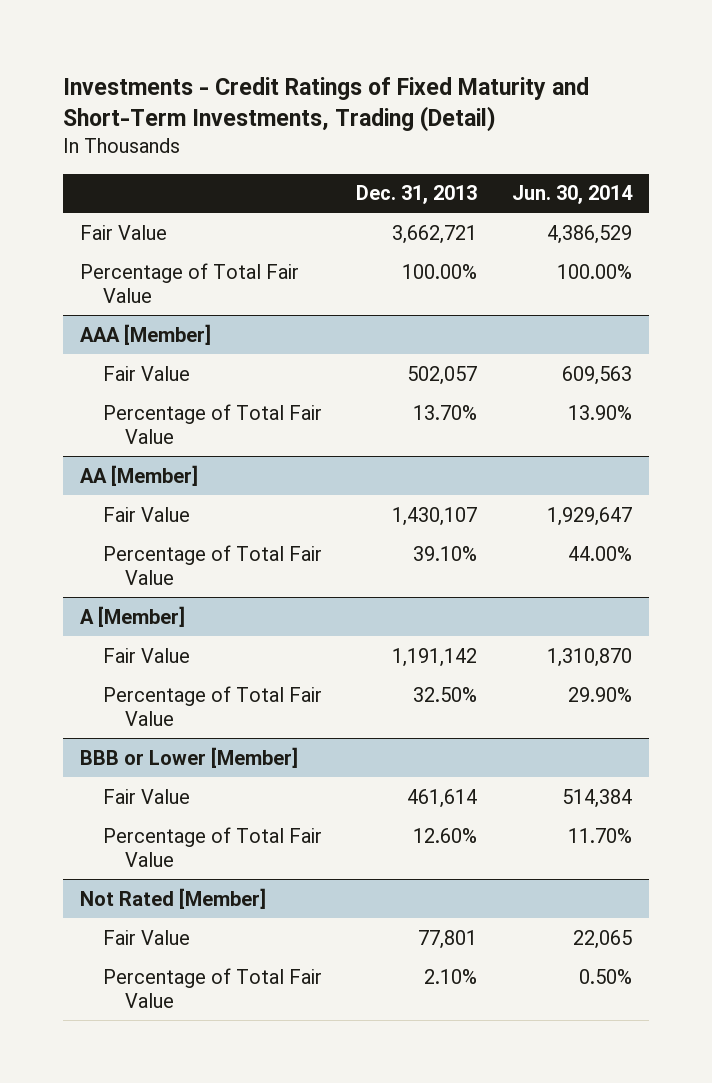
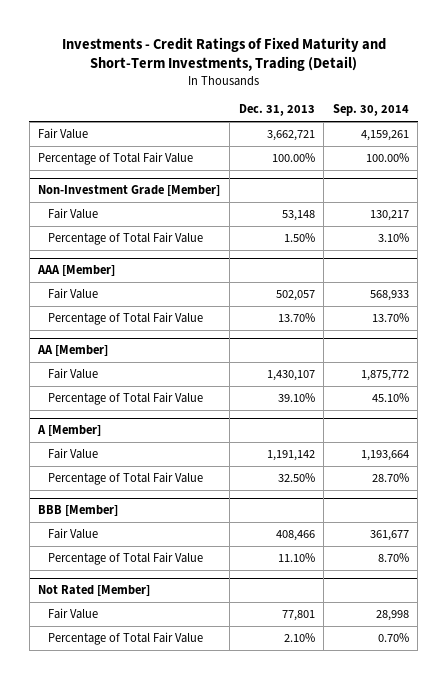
- | Dec. 31, 2013 | Jun. 30, 2014
+ | Dec. 31, 2013 | Sep. 30, 2014
+ Non-Investment Grade [Member]
+ Fair Value | 53,148 | 130,217
+ Percentage of Total Fair Value | 1.50% | 3.10%
- BBB or Lower [Member]
- Fair Value | 461,614 | 514,384
- Percentage of Total Fair Value | 12.60% | 11.70%
+ BBB [Member]
+ Fair Value | 408,466 | 361,677
+ Percentage of Total Fair Value | 11.10% | 8.70%

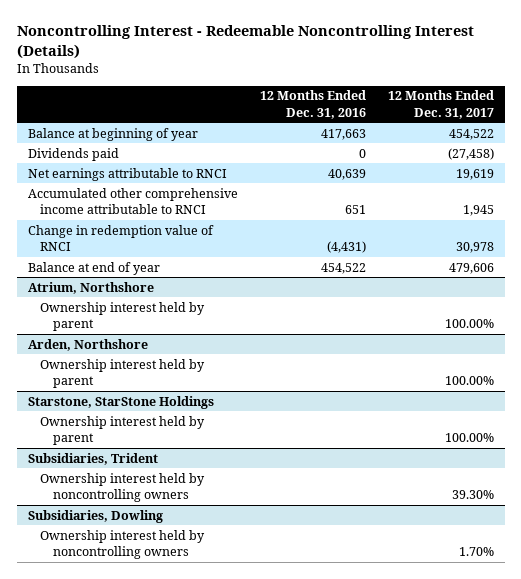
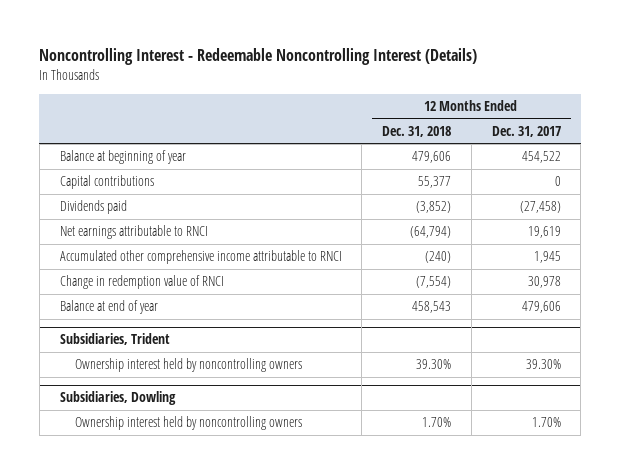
- | 12 Months Ended Dec. 31, 2016 | 12 Months Ended Dec. 31, 2017
+ | 12 Months Ended Dec. 31, 2018 | 12 Months Ended Dec. 31, 2017
+ Capital contributions | 55,377 | 0
- Atrium, Northshore
- Ownership interest held by parent | | 100.00%
- Arden, Northshore
- Ownership interest held by parent | | 100.00%
- Starstone, StarStone Holdings
- Ownership interest held by parent | | 100.00%

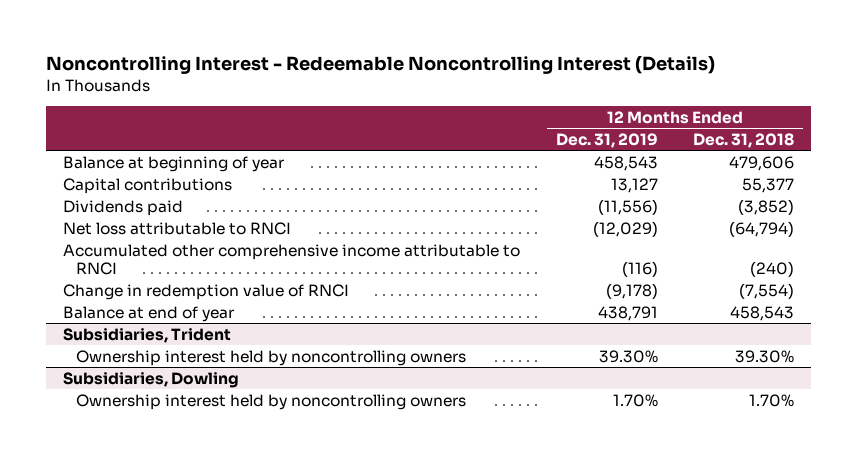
- | 12 Months Ended Dec. 31, 2018 | 12 Months Ended Dec. 31, 2017
+ | 12 Months Ended Dec. 31, 2019 | 12 Months Ended Dec. 31, 2018
- Net earnings attributable to RNCI | (64,794) | 19,619
+ Net loss attributable to RNCI | (12,029) | (64,794)

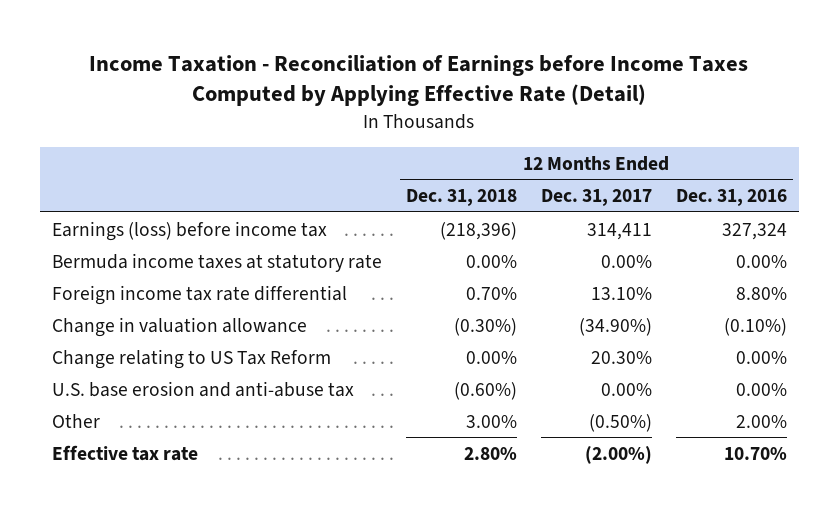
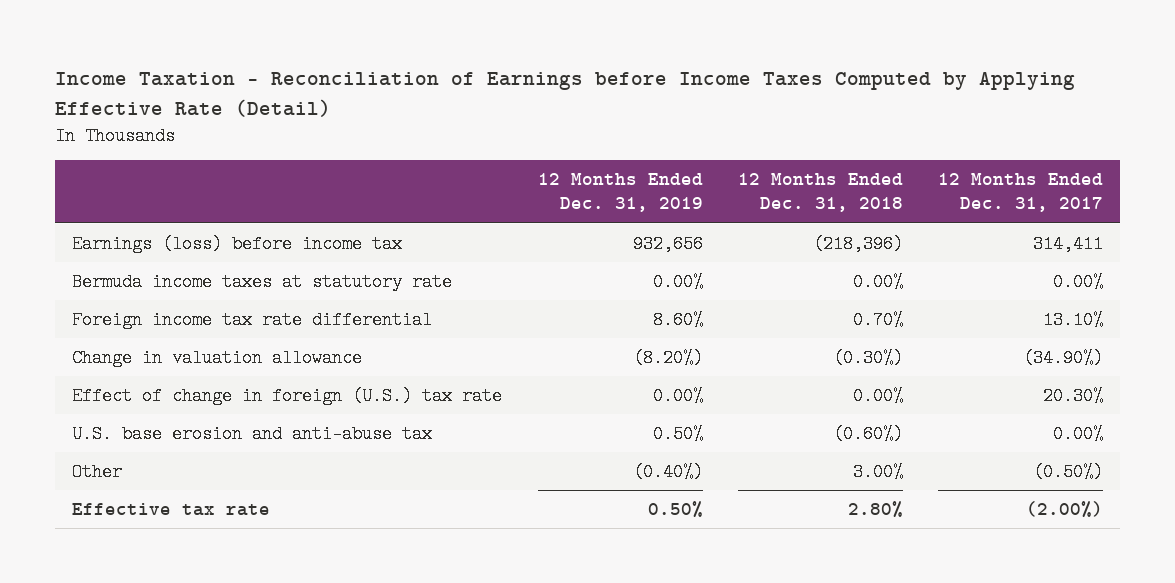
- | 12 Months Ended Dec. 31, 2018 | 12 Months Ended Dec. 31, 2017 | 12 Months Ended Dec. 31, 2016
+ | 12 Months Ended Dec. 31, 2019 | 12 Months Ended Dec. 31, 2018 | 12 Months Ended Dec. 31, 2017
- Change relating to US Tax Reform | 0.00% | 20.30% | 0.00%
+ Effect of change in foreign (U.S.) tax rate | 0.00% | 0.00% | 20.30%

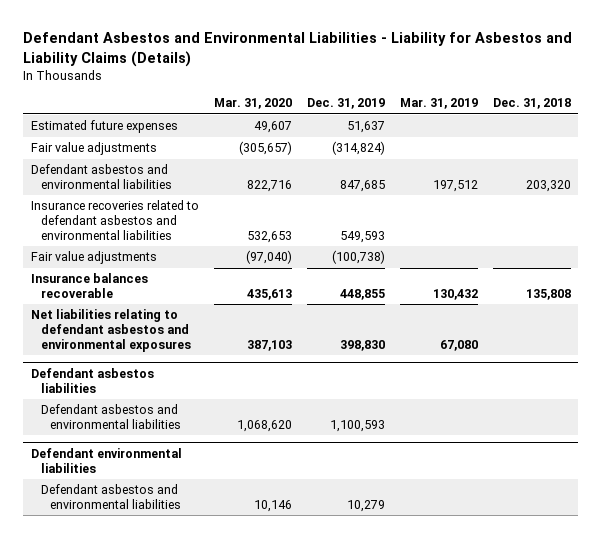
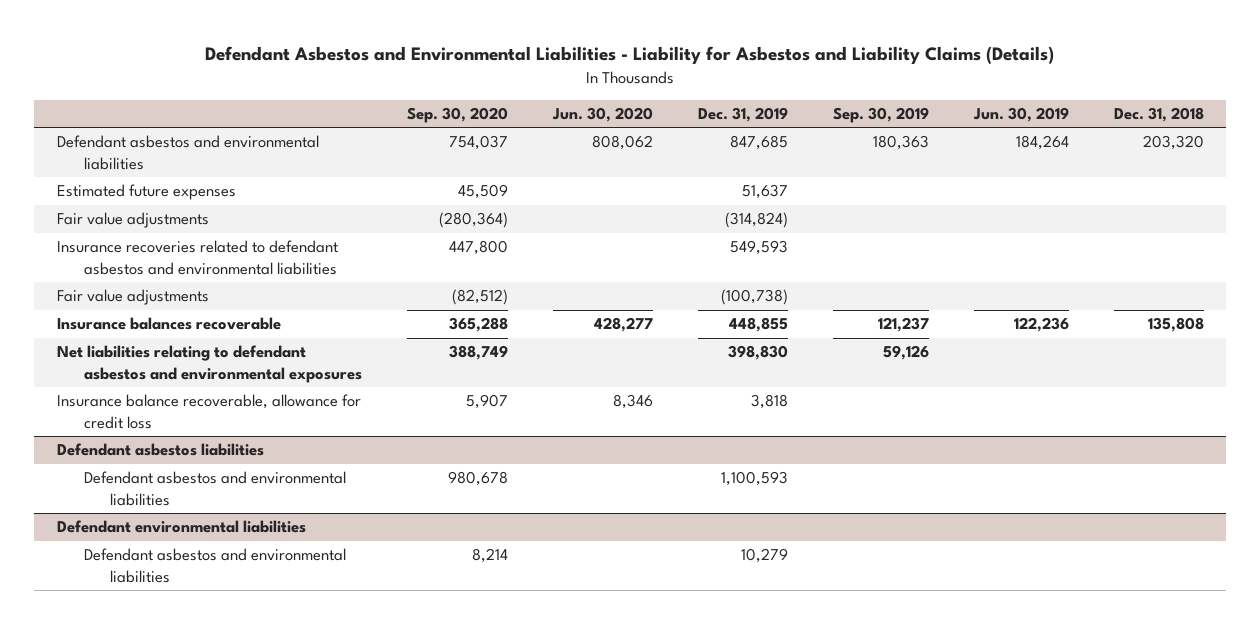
- | Mar. 31, 2020 | Dec. 31, 2019 | Mar. 31, 2019 | Dec. 31, 2018
+ | Sep. 30, 2020 | Jun. 30, 2020 | Dec. 31, 2019 | Sep. 30, 2019 | Jun. 30, 2019 | Dec. 31, 2018
moved up: Defendant asbestos and environmental liabilities | 754,037 | 808,062 | 847,685 | 180,363 | 184,264 | 203,320
+ Insurance balance recoverable, allowance for credit loss | 5,907 | 8,346 | 3,818 | | |

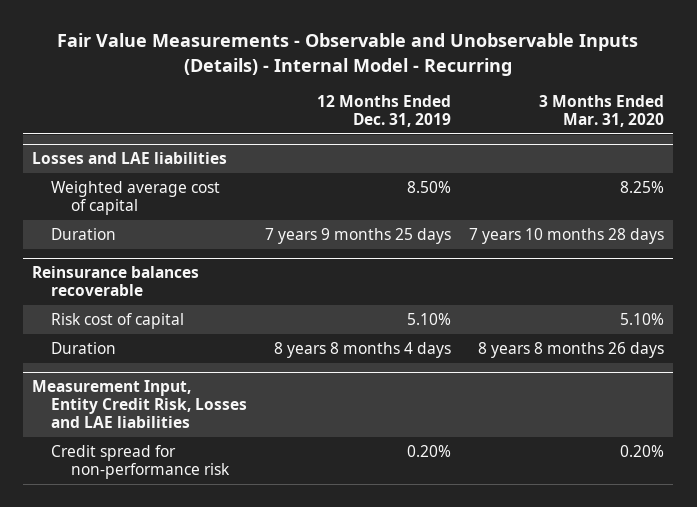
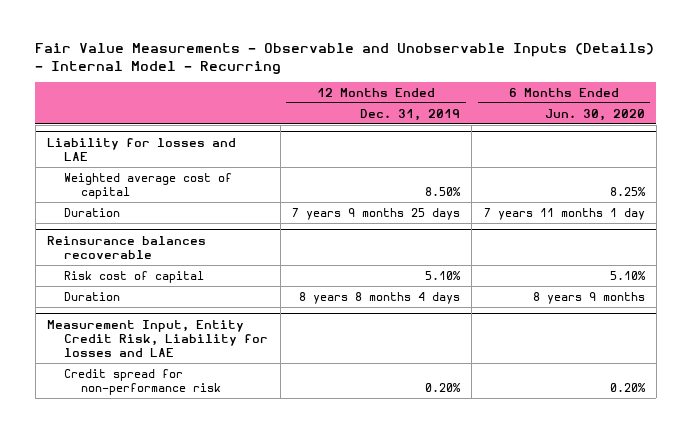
- | 12 Months Ended Dec. 31, 2019 | 3 Months Ended Mar. 31, 2020
+ | 12 Months Ended Dec. 31, 2019 | 6 Months Ended Jun. 30, 2020
- Losses and LAE liabilities
+ Liability for losses and LAE
- Measurement Input, Entity Credit Risk, Losses and LAE liabilities
+ Measurement Input, Entity Credit Risk, Liability for losses and LAE

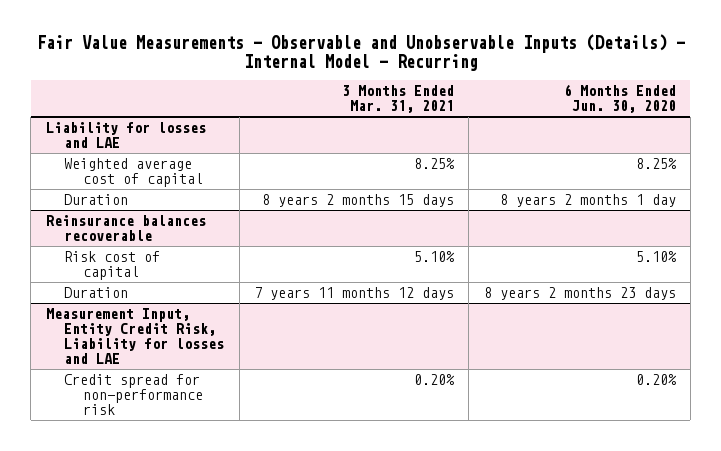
- | 12 Months Ended Dec. 31, 2019 | 6 Months Ended Jun. 30, 2020
+ | 3 Months Ended Mar. 31, 2021 | 6 Months Ended Jun. 30, 2020
@ Liability for losses and LAE
- Duration | 7 years 9 months 25 days | 7 years 11 months 1 day
+ Duration | 8 years 2 months 15 days | 8 years 2 months 1 day
@ Reinsurance balances recoverable
- Duration | 8 years 8 months 4 days | 8 years 9 months
+ Duration | 7 years 11 months 12 days | 8 years 2 months 23 days

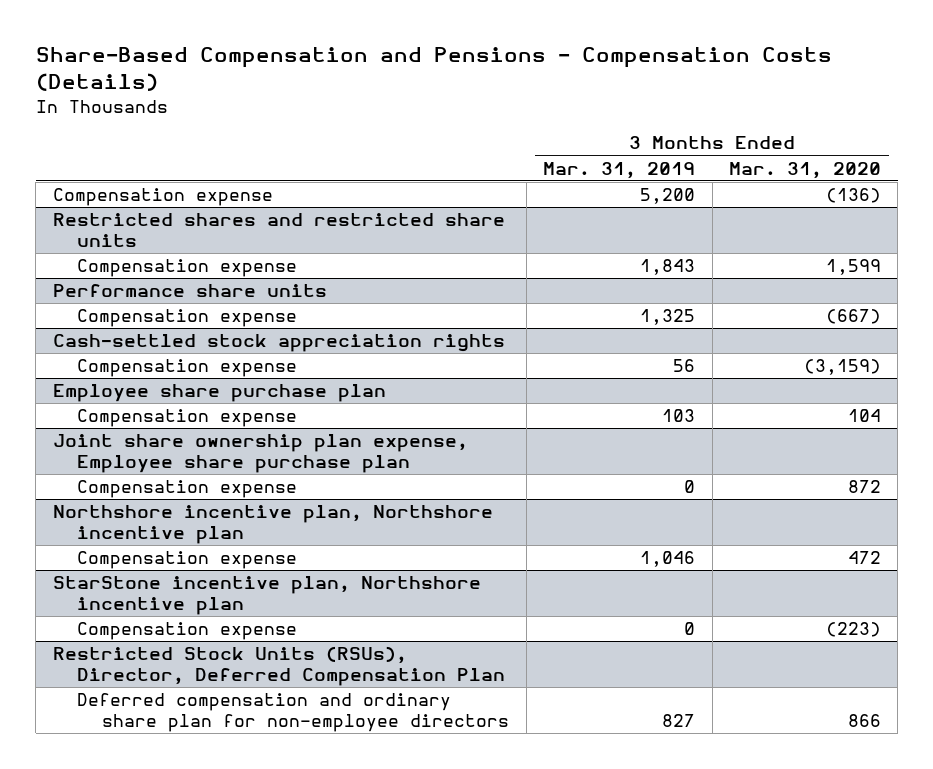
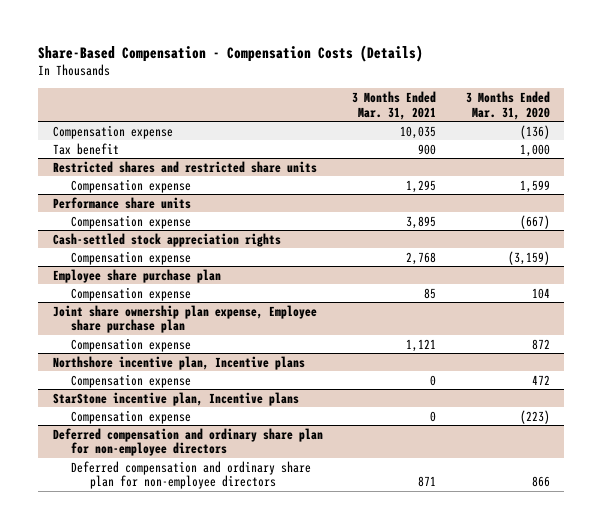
- Share-Based Compensation and Pensions - Compensation Costs (Details)
+ Share-Based Compensation - Compensation Costs (Details)
- | 3 Months Ended Mar. 31, 2019 | 3 Months Ended Mar. 31, 2020
+ | 3 Months Ended Mar. 31, 2021 | 3 Months Ended Mar. 31, 2020
+ Tax benefit | 900 | 1,000
- Northshore incentive plan, Northshore incentive plan
+ Northshore incentive plan, Incentive plans
- StarStone incentive plan, Northshore incentive plan
+ StarStone incentive plan, Incentive plans
- Restricted Stock Units (RSUs), Director, Deferred Compensation Plan
+ Deferred compensation and ordinary share plan for non-employee directors

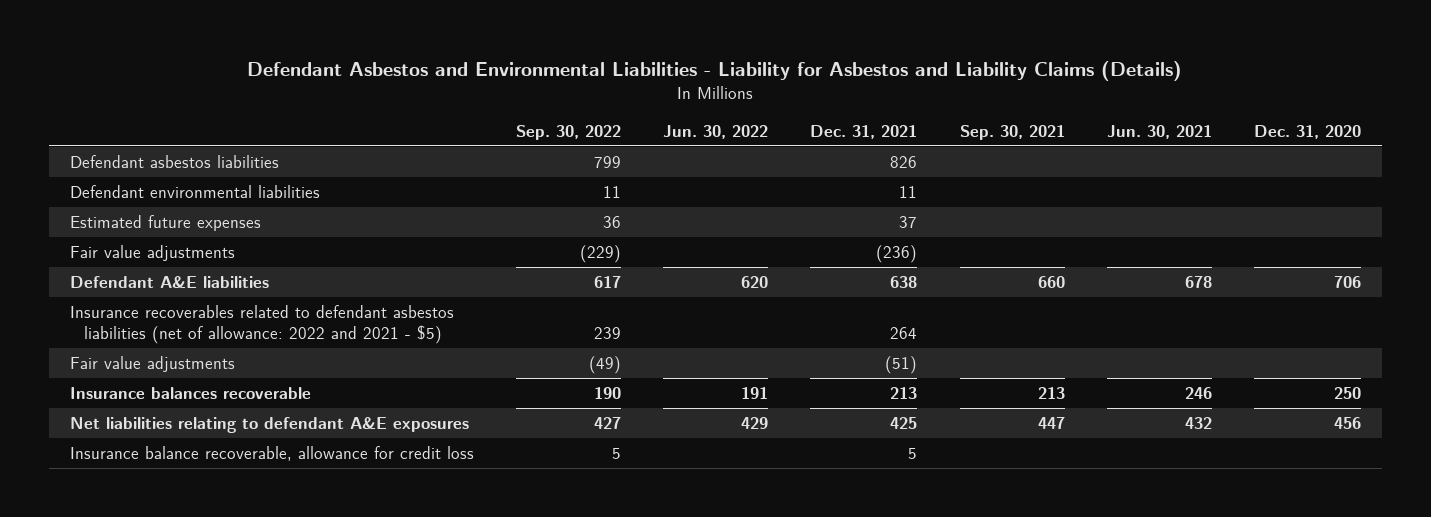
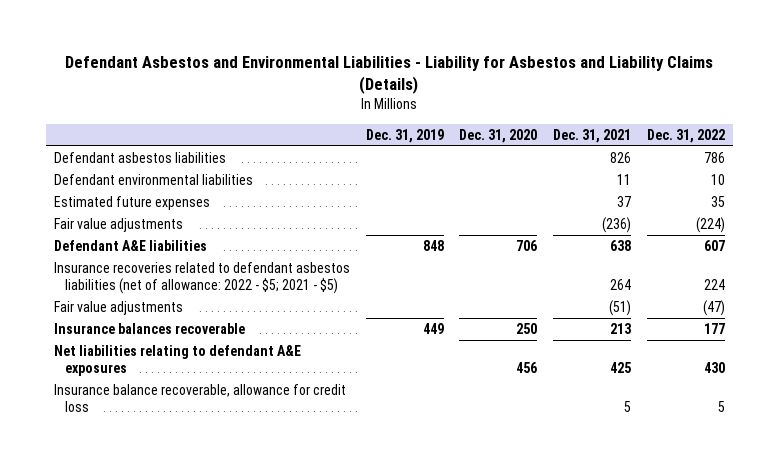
- | Sep. 30, 2022 | Jun. 30, 2022 | Dec. 31, 2021 | Sep. 30, 2021 | Jun. 30, 2021 | Dec. 31, 2020
+ | Dec. 31, 2019 | Dec. 31, 2020 | Dec. 31, 2021 | Dec. 31, 2022
- Insurance recoverables related to defendant asbestos liabilities (net of allowance: 2022 and 2021 - $5) | 239 | | 264 | | |
+ Insurance recoveries related to defendant asbestos liabilities (net of allowance: 2022 - $5; 2021 - $5) | | | 264 | 224

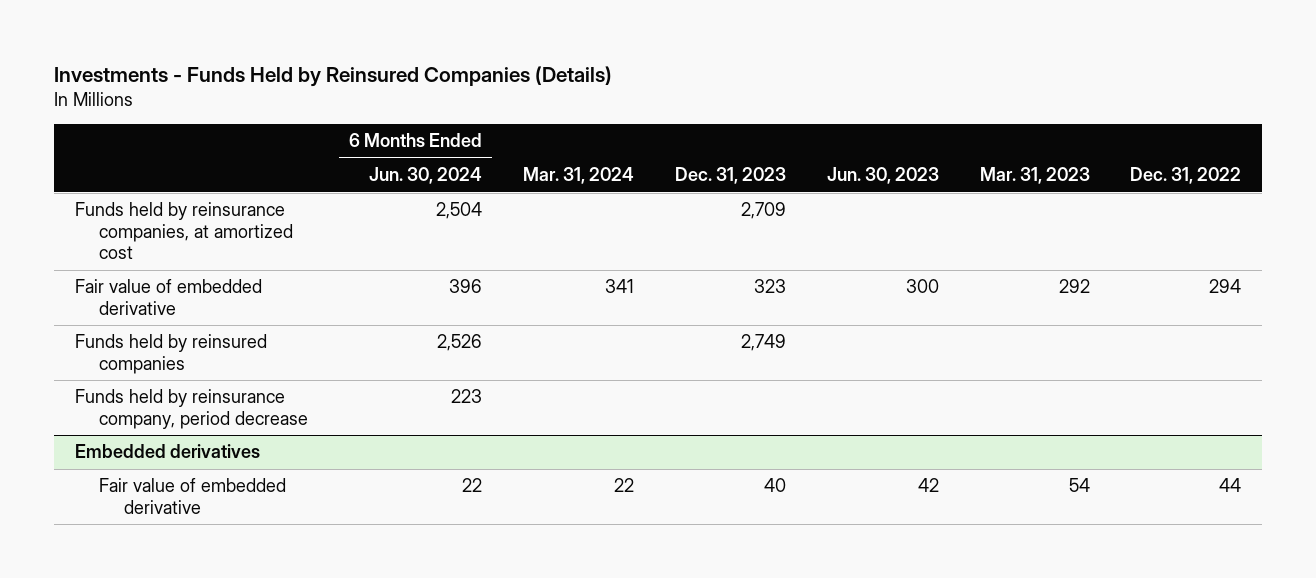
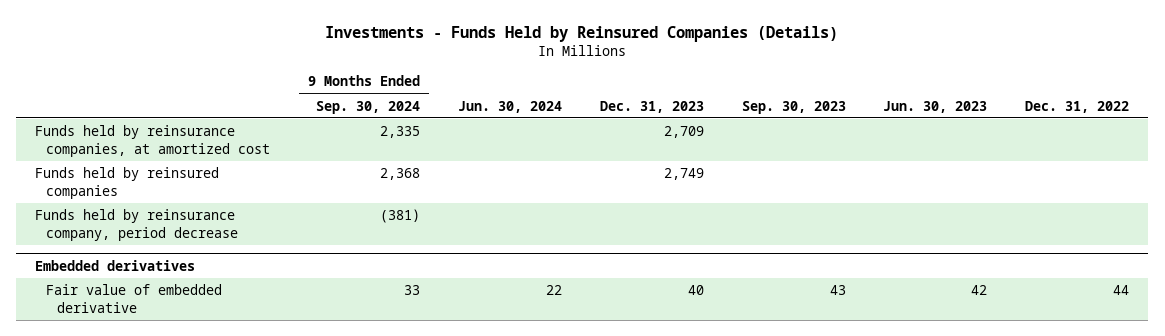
- | 6 Months Ended Jun. 30, 2024 | Mar. 31, 2024 | Dec. 31, 2023 | Jun. 30, 2023 | Mar. 31, 2023 | Dec. 31, 2022
+ | 9 Months Ended Sep. 30, 2024 | Jun. 30, 2024 | Dec. 31, 2023 | Sep. 30, 2023 | Jun. 30, 2023 | Dec. 31, 2022
- Fair value of embedded derivative | 396 | 341 | 323 | 300 | 292 | 294

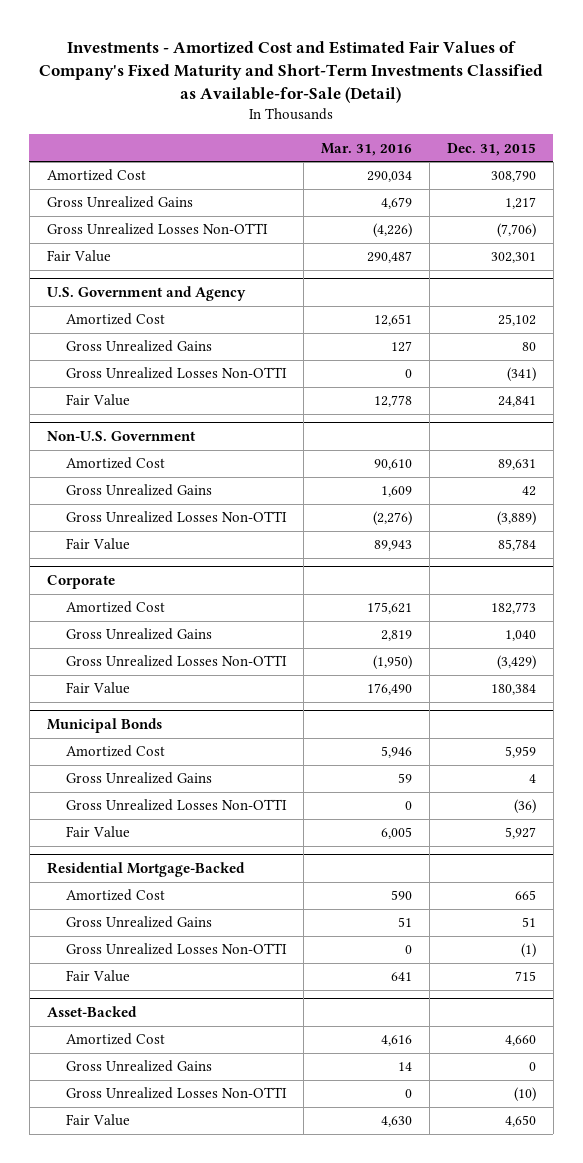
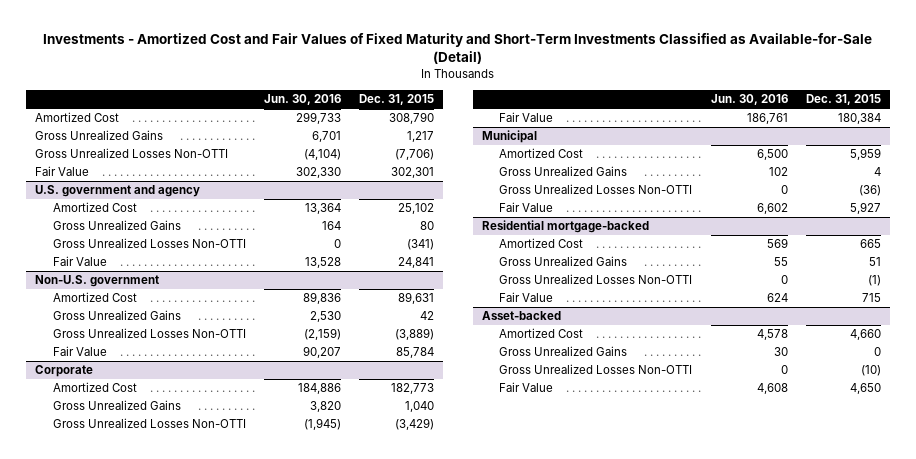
- Investments - Amortized Cost and Estimated Fair Values of Company's Fixed Maturity and Short-Term Investments Classified as Available-for-Sale (Detail)
+ Investments - Amortized Cost and Fair Values of Fixed Maturity and Short-Term Investments Classified as Available-for-Sale (Detail)
- | Mar. 31, 2016 | Dec. 31, 2015
+ | Jun. 30, 2016 | Dec. 31, 2015
- U.S. Government and Agency
+ U.S. government and agency
- Non-U.S. Government
+ Non-U.S. government
- Municipal Bonds
+ Municipal
- Residential Mortgage-Backed
+ Residential mortgage-backed
- Asset-Backed
+ Asset-backed

